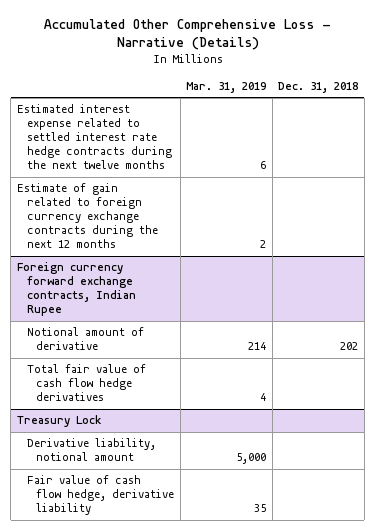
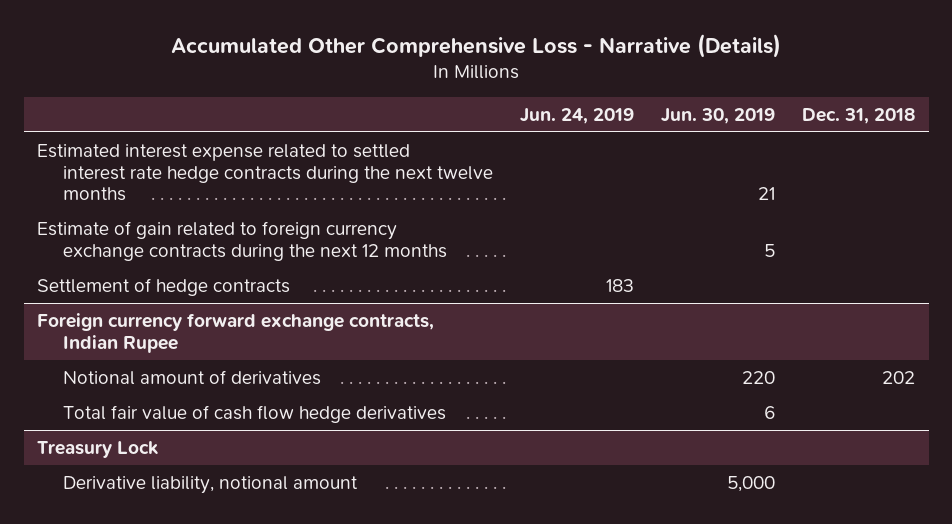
- | Mar. 31, 2019 | Dec. 31, 2018
+ | Jun. 24, 2019 | Jun. 30, 2019 | Dec. 31, 2018
+ Settlement of hedge contracts | 183 | |
@ Foreign currency forward exchange contracts, Indian Rupee
- Notional amount of derivative | 214 | 202
+ Notional amount of derivatives | | 220 | 202
@ Treasury Lock
- Fair value of cash flow hedge, derivative liability | 35 |

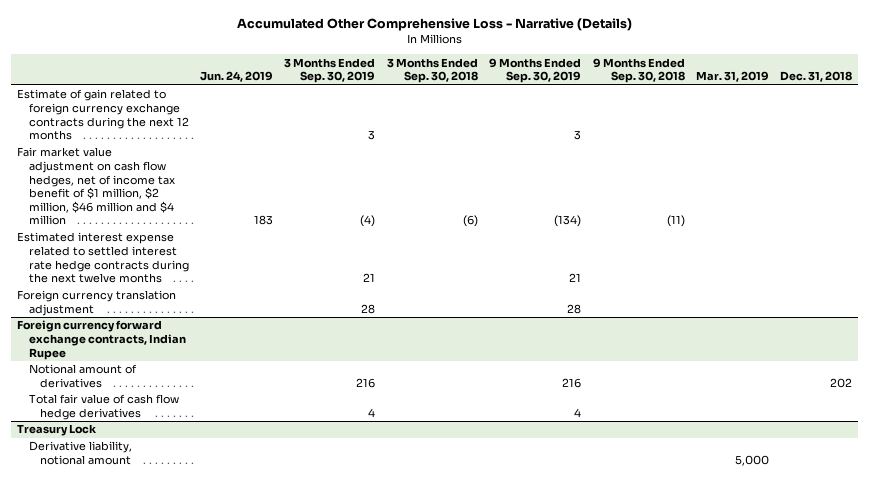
- | Jun. 24, 2019 | Jun. 30, 2019 | Dec. 31, 2018
+ | Jun. 24, 2019 | 3 Months Ended Sep. 30, 2019 | 3 Months Ended Sep. 30, 2018 | 9 Months Ended Sep. 30, 2019 | 9 Months Ended Sep. 30, 2018 | Mar. 31, 2019 | Dec. 31, 2018
- Settlement of hedge contracts | 183 | |
+ Fair market value adjustment on cash flow hedges, net of income tax benefit of $1 million, $2 million, $46 million and $4 million | 183 | (4) | (6) | (134) | (11) | |
moved down: Estimated interest expense related to settled interest rate hedge contracts during the next twelve months | | 21 | | 21 | | |
+ Foreign currency translation adjustment | | 28 | | 28 | | |

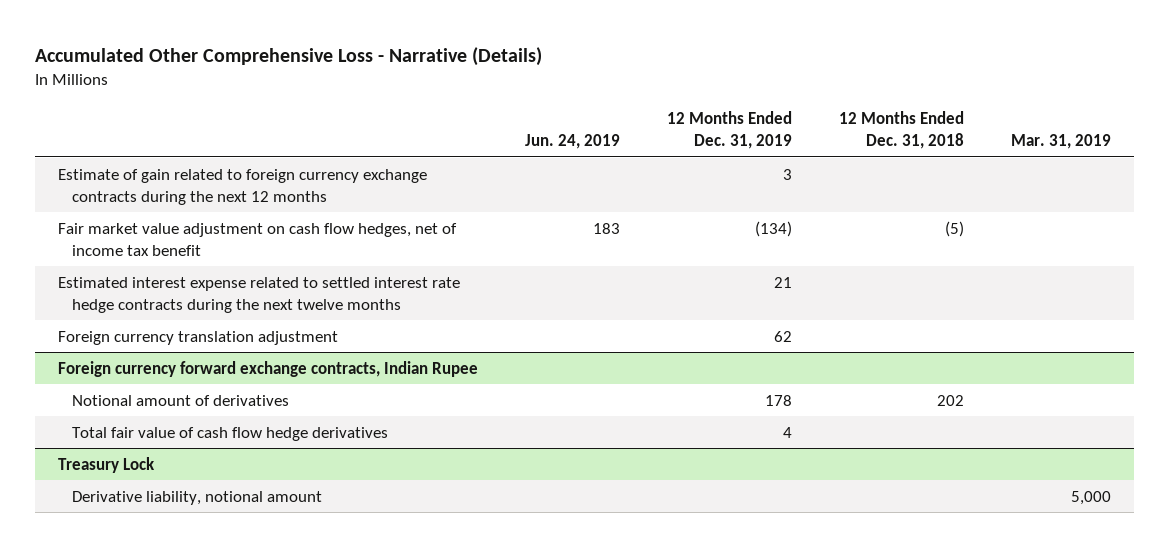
- | Jun. 24, 2019 | 3 Months Ended Sep. 30, 2019 | 3 Months Ended Sep. 30, 2018 | 9 Months Ended Sep. 30, 2019 | 9 Months Ended Sep. 30, 2018 | Mar. 31, 2019 | Dec. 31, 2018
+ | Jun. 24, 2019 | 12 Months Ended Dec. 31, 2019 | 12 Months Ended Dec. 31, 2018 | Mar. 31, 2019
- Fair market value adjustment on cash flow hedges, net of income tax benefit of $1 million, $2 million, $46 million and $4 million | 183 | (4) | (6) | (134) | (11) | |
+ Fair market value adjustment on cash flow hedges, net of income tax benefit | 183 | (134) | (5) |

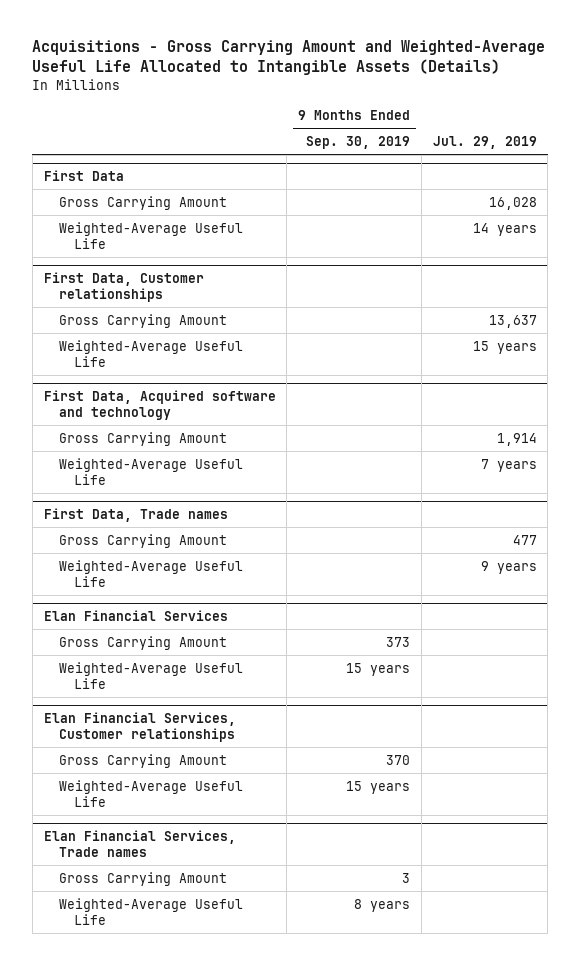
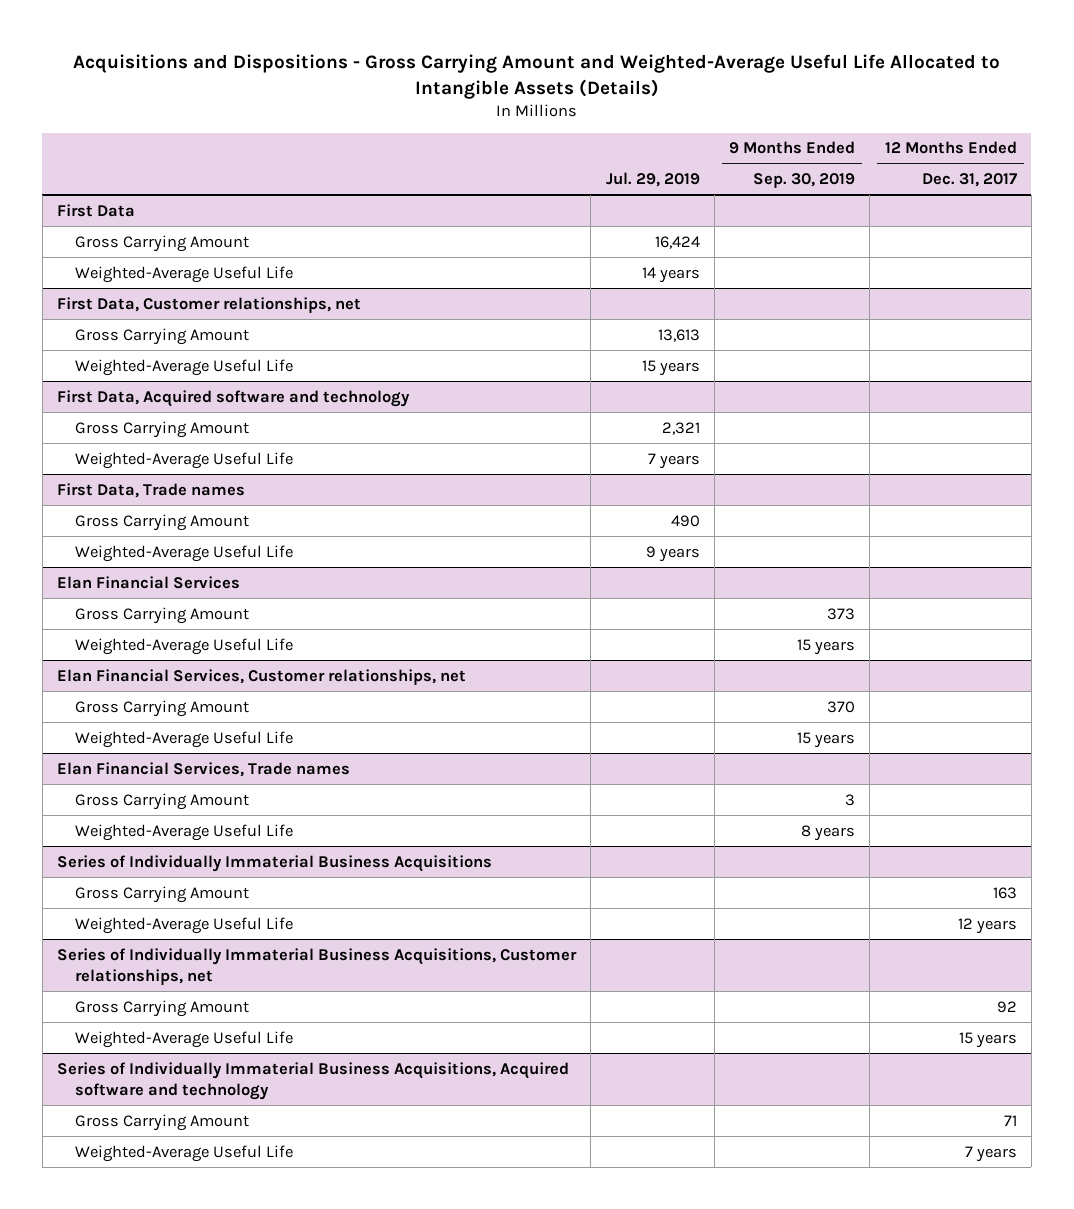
- Acquisitions - Gross Carrying Amount and Weighted-Average Useful Life Allocated to Intangible Assets (Details)
+ Acquisitions and Dispositions - Gross Carrying Amount and Weighted-Average Useful Life Allocated to Intangible Assets (Details)
- | 9 Months Ended Sep. 30, 2019 | Jul. 29, 2019
+ | Jul. 29, 2019 | 9 Months Ended Sep. 30, 2019 | 12 Months Ended Dec. 31, 2017
@ First Data
- Gross Carrying Amount | | 16,028
+ Gross Carrying Amount | 16,424 | |
- First Data, Customer relationships
- Gross Carrying Amount | | 13,637
+ First Data, Customer relationships, net
+ Gross Carrying Amount | 13,613 | |
@ First Data, Acquired software and technology
- Gross Carrying Amount | | 1,914
+ Gross Carrying Amount | 2,321 | |
@ First Data, Trade names
- Gross Carrying Amount | | 477
+ Gross Carrying Amount | 490 | |
- Elan Financial Services, Customer relationships
+ Elan Financial Services, Customer relationships, net
+ Series of Individually Immaterial Business Acquisitions
+ Gross Carrying Amount | | | 163
+ Weighted-Average Useful Life | | | 12 years
+ Series of Individually Immaterial Business Acquisitions, Customer relationships, net
+ Gross Carrying Amount | | | 92
+ Weighted-Average Useful Life | | | 15 years
+ Series of Individually Immaterial Business Acquisitions, Acquired software and technology
+ Gross Carrying Amount | | | 71
+ Weighted-Average Useful Life | | | 7 years

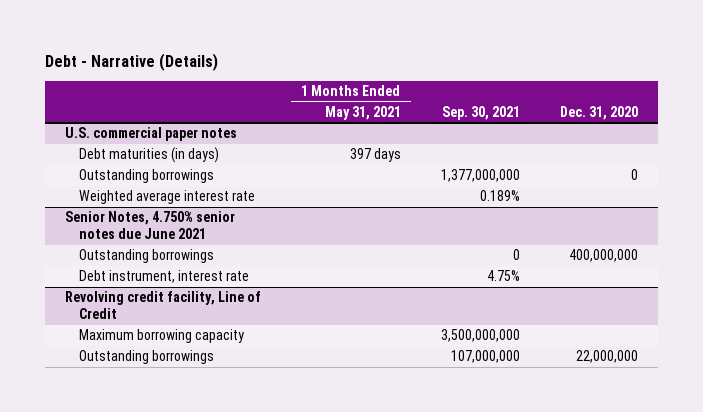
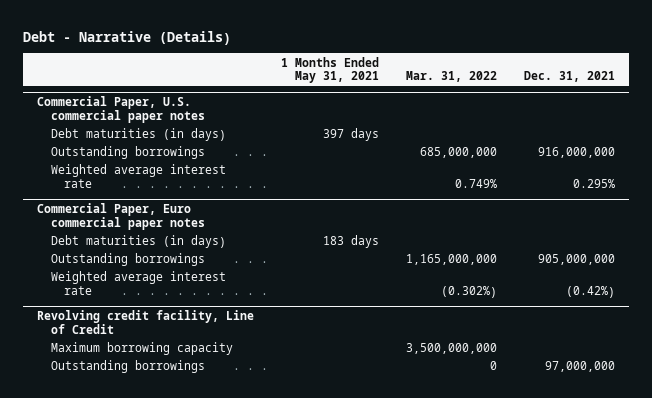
- | 1 Months Ended May 31, 2021 | Sep. 30, 2021 | Dec. 31, 2020
+ | 1 Months Ended May 31, 2021 | Mar. 31, 2022 | Dec. 31, 2021
- U.S. commercial paper notes
+ Commercial Paper, U.S. commercial paper notes
- Senior Notes, 4.750% senior notes due June 2021
- Outstanding borrowings | | 0 | 400,000,000
- Debt instrument, interest rate | | 4.75% |
+ Commercial Paper, Euro commercial paper notes
+ Debt maturities (in days) | 183 days | |
+ Outstanding borrowings | | 1,165,000,000 | 905,000,000
+ Weighted average interest rate | | (0.302%) | (0.42%)

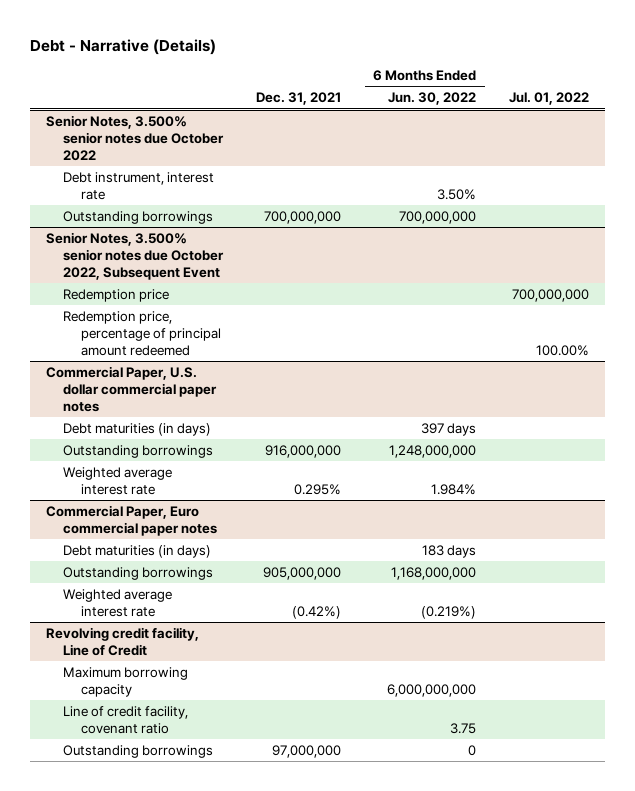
- | 1 Months Ended May 31, 2021 | Mar. 31, 2022 | Dec. 31, 2021
+ | Dec. 31, 2021 | 6 Months Ended Jun. 30, 2022 | Jul. 01, 2022
- Commercial Paper, U.S. commercial paper notes
+ Senior Notes, 3.500% senior notes due October 2022
+ Debt instrument, interest rate | | 3.50% |
+ Outstanding borrowings | 700,000,000 | 700,000,000 |
+ Senior Notes, 3.500% senior notes due October 2022, Subsequent Event
+ Redemption price | | | 700,000,000
+ Redemption price, percentage of principal amount redeemed | | | 100.00%
+ Commercial Paper, U.S. dollar commercial paper notes
@ Revolving credit facility, Line of Credit
+ Line of credit facility, covenant ratio | | 3.75 |

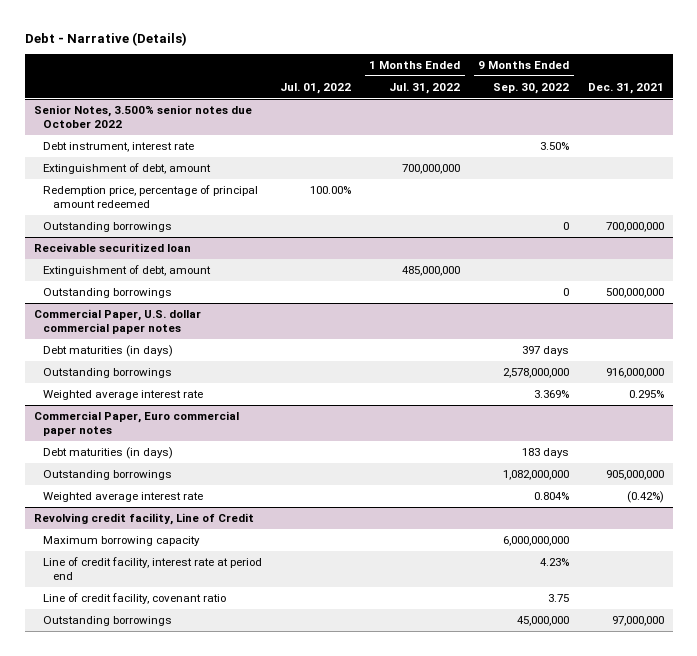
- | Dec. 31, 2021 | 6 Months Ended Jun. 30, 2022 | Jul. 01, 2022
+ | Jul. 01, 2022 | 1 Months Ended Jul. 31, 2022 | 9 Months Ended Sep. 30, 2022 | Dec. 31, 2021
@ Senior Notes, 3.500% senior notes due October 2022
+ Extinguishment of debt, amount | | 700,000,000 | |
+ Redemption price, percentage of principal amount redeemed | 100.00% | | |
- Senior Notes, 3.500% senior notes due October 2022, Subsequent Event
- Redemption price | | | 700,000,000
- Redemption price, percentage of principal amount redeemed | | | 100.00%
+ Receivable securitized loan
+ Extinguishment of debt, amount | | 485,000,000 | |
+ Outstanding borrowings | | | 0 | 500,000,000
@ Revolving credit facility, Line of Credit
+ Line of credit facility, interest rate at period end | | | 4.23% |

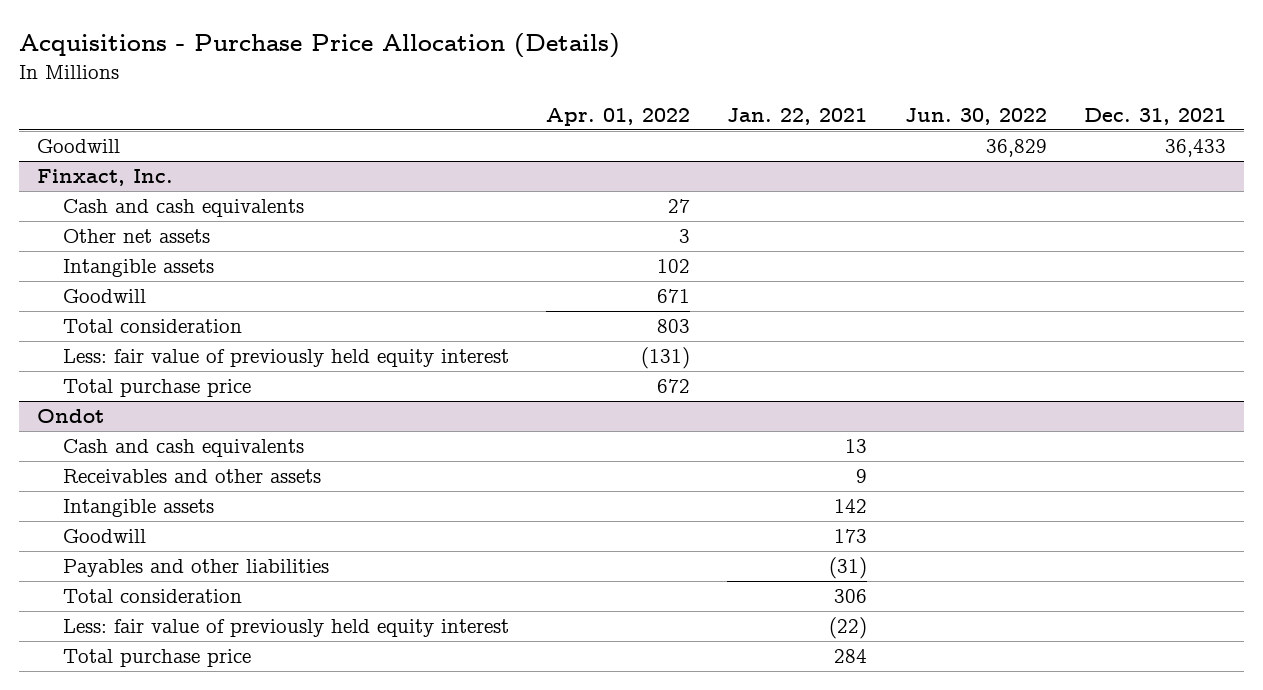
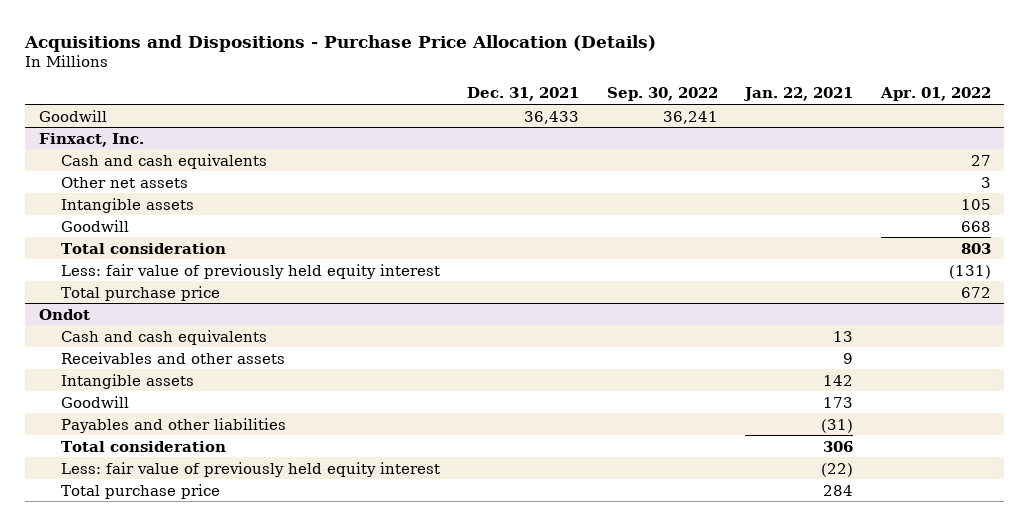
- Acquisitions - Purchase Price Allocation (Details)
+ Acquisitions and Dispositions - Purchase Price Allocation (Details)
- | Apr. 01, 2022 | Jan. 22, 2021 | Jun. 30, 2022 | Dec. 31, 2021
+ | Dec. 31, 2021 | Sep. 30, 2022 | Jan. 22, 2021 | Apr. 01, 2022
@ Finxact, Inc.
- Intangible assets | 102 | | |
- Goodwill | 671 | | |
+ Intangible assets | | | | 105
+ Goodwill | | | | 668

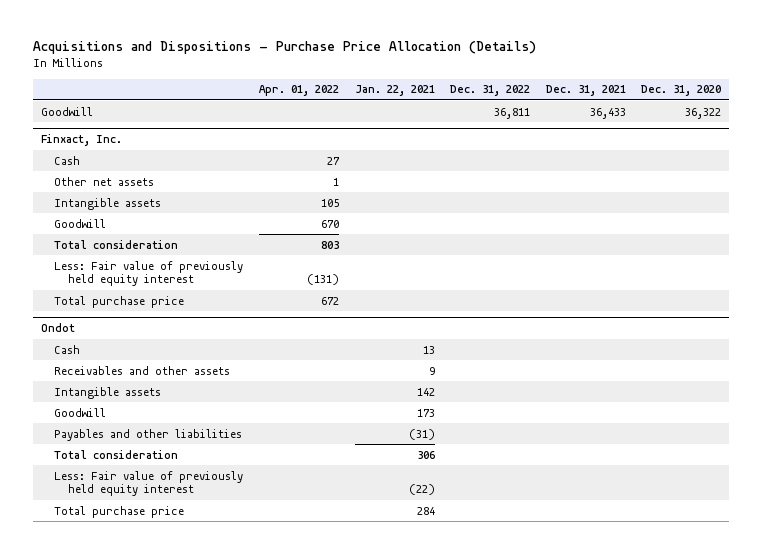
- | Dec. 31, 2021 | Sep. 30, 2022 | Jan. 22, 2021 | Apr. 01, 2022
+ | Apr. 01, 2022 | Jan. 22, 2021 | Dec. 31, 2022 | Dec. 31, 2021 | Dec. 31, 2020
@ Finxact, Inc.
- Cash and cash equivalents | | | | 27
- Other net assets | | | | 3
+ Cash | 27 | | | |
+ Other net assets | 1 | | | |
- Goodwill | | | | 668
+ Goodwill | 670 | | | |
- Less: fair value of previously held equity interest | | | | (131)
+ Less: Fair value of previously held equity interest | (131) | | | |
@ Ondot
- Cash and cash equivalents | | | 13 |
+ Cash | | 13 | | |
- Less: fair value of previously held equity interest | | | (22) |
+ Less: Fair value of previously held equity interest | | (22) | | |

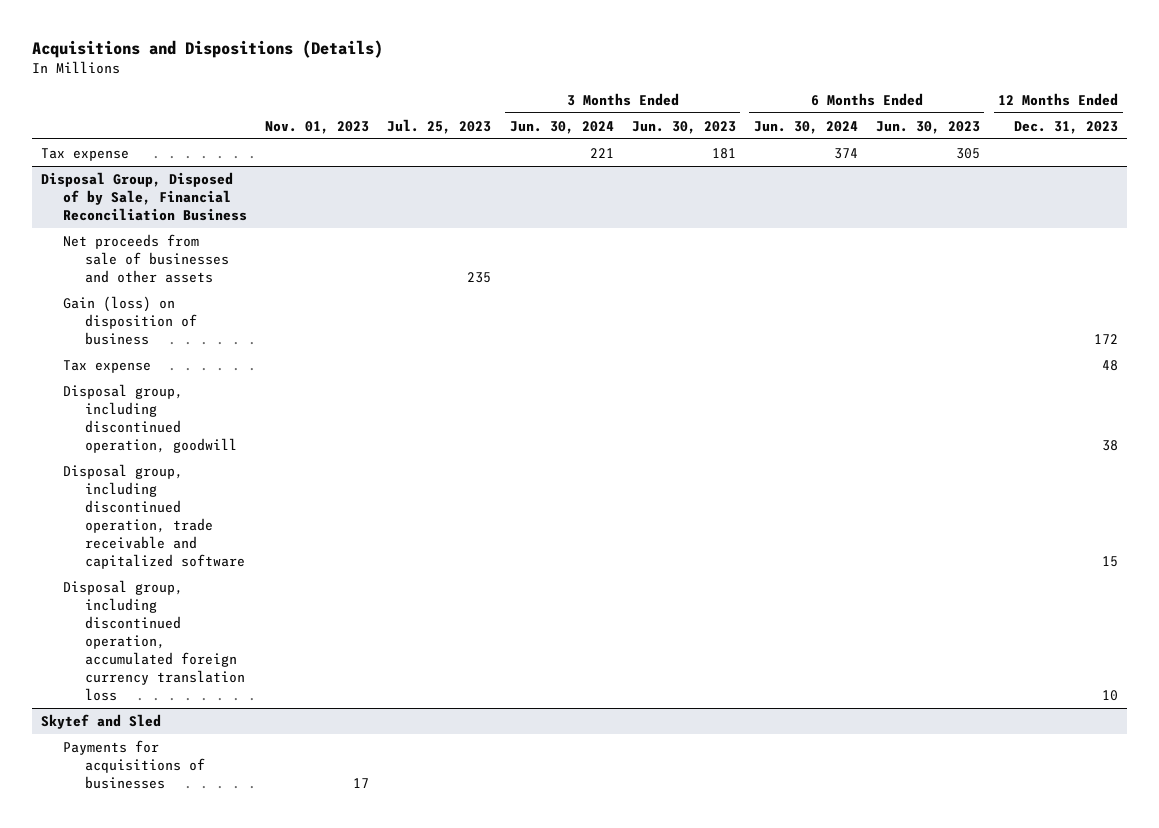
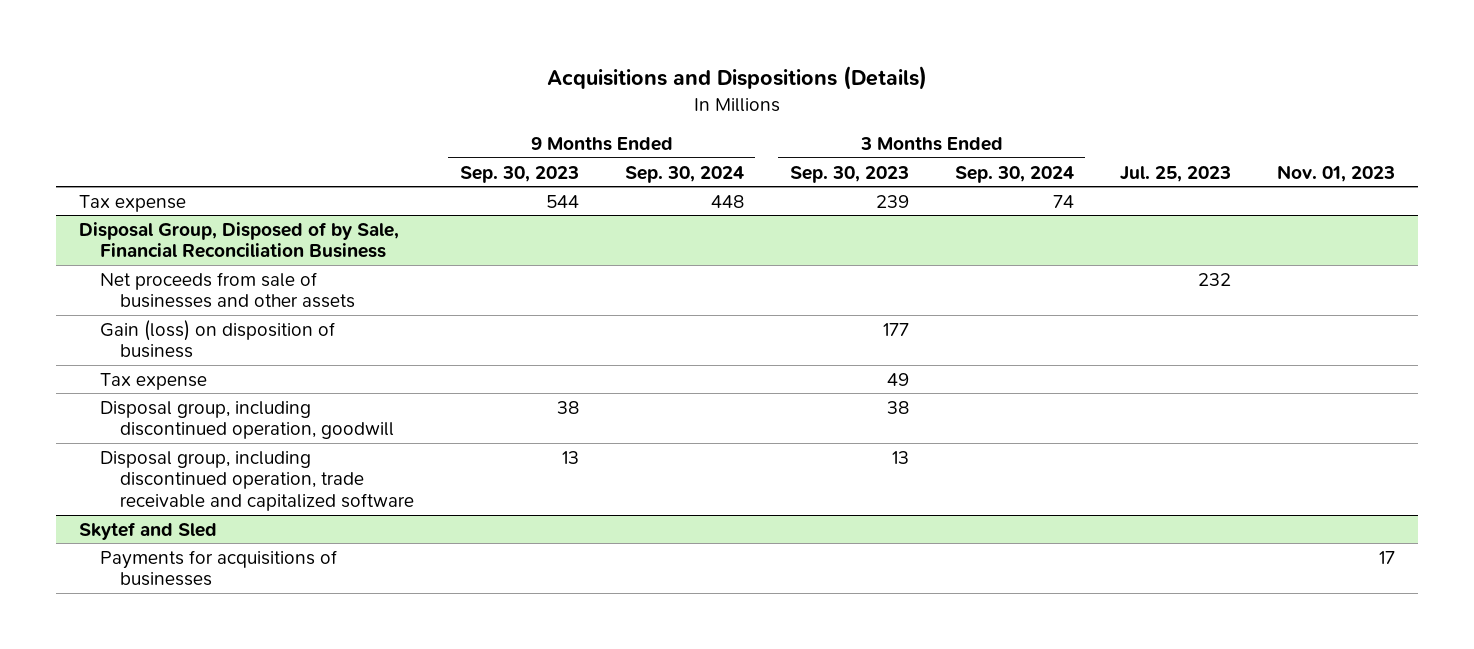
- | Nov. 01, 2023 | Jul. 25, 2023 | 3 Months Ended Jun. 30, 2024 | 3 Months Ended Jun. 30, 2023 | 6 Months Ended Jun. 30, 2024 | 6 Months Ended Jun. 30, 2023 | 12 Months Ended Dec. 31, 2023
+ | 9 Months Ended Sep. 30, 2023 | 9 Months Ended Sep. 30, 2024 | 3 Months Ended Sep. 30, 2023 | 3 Months Ended Sep. 30, 2024 | Jul. 25, 2023 | Nov. 01, 2023
@ Disposal Group, Disposed of by Sale, Financial Reconciliation Business
- Net proceeds from sale of businesses and other assets | | 235 | | | | |
+ Net proceeds from sale of businesses and other assets | | | | | 232 |
- Disposal group, including discontinued operation, accumulated foreign currency translation loss | | | | | | | 10

